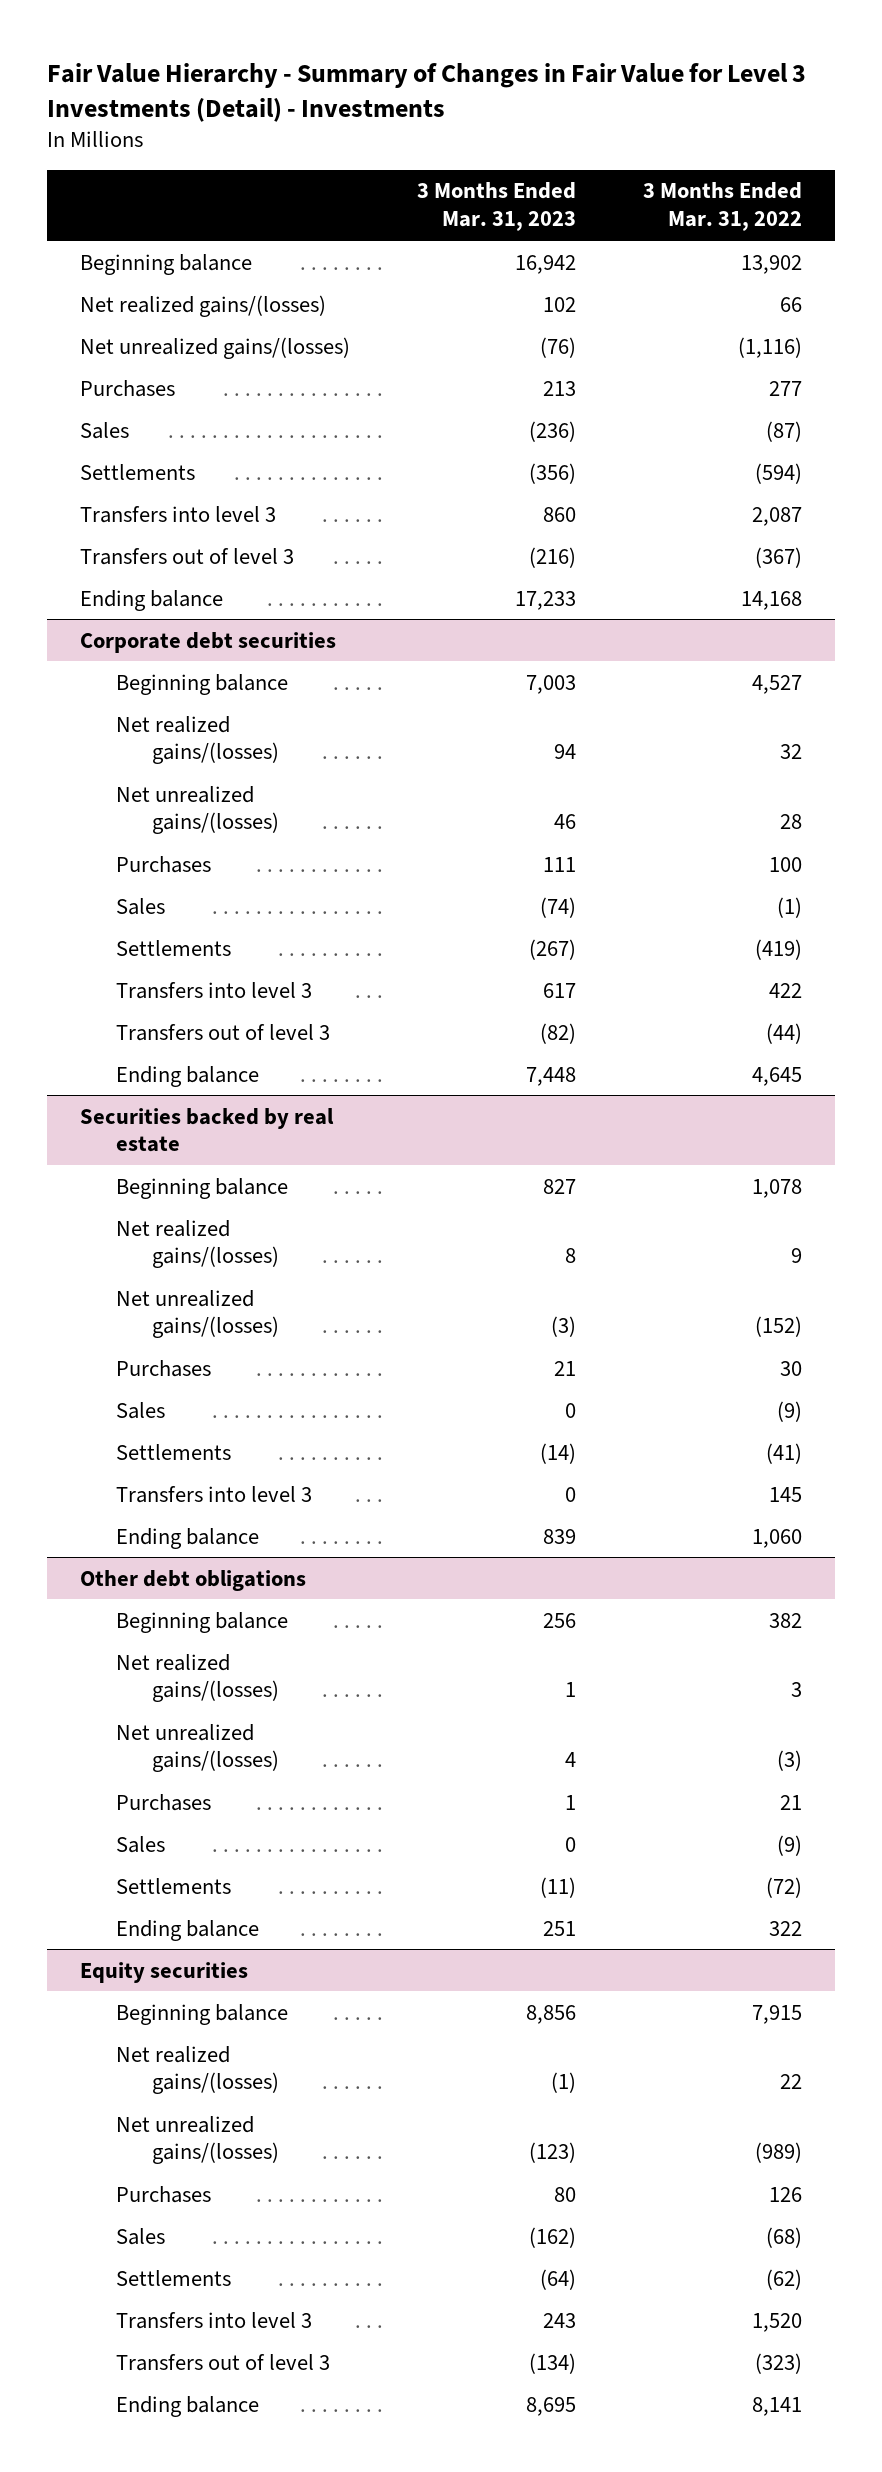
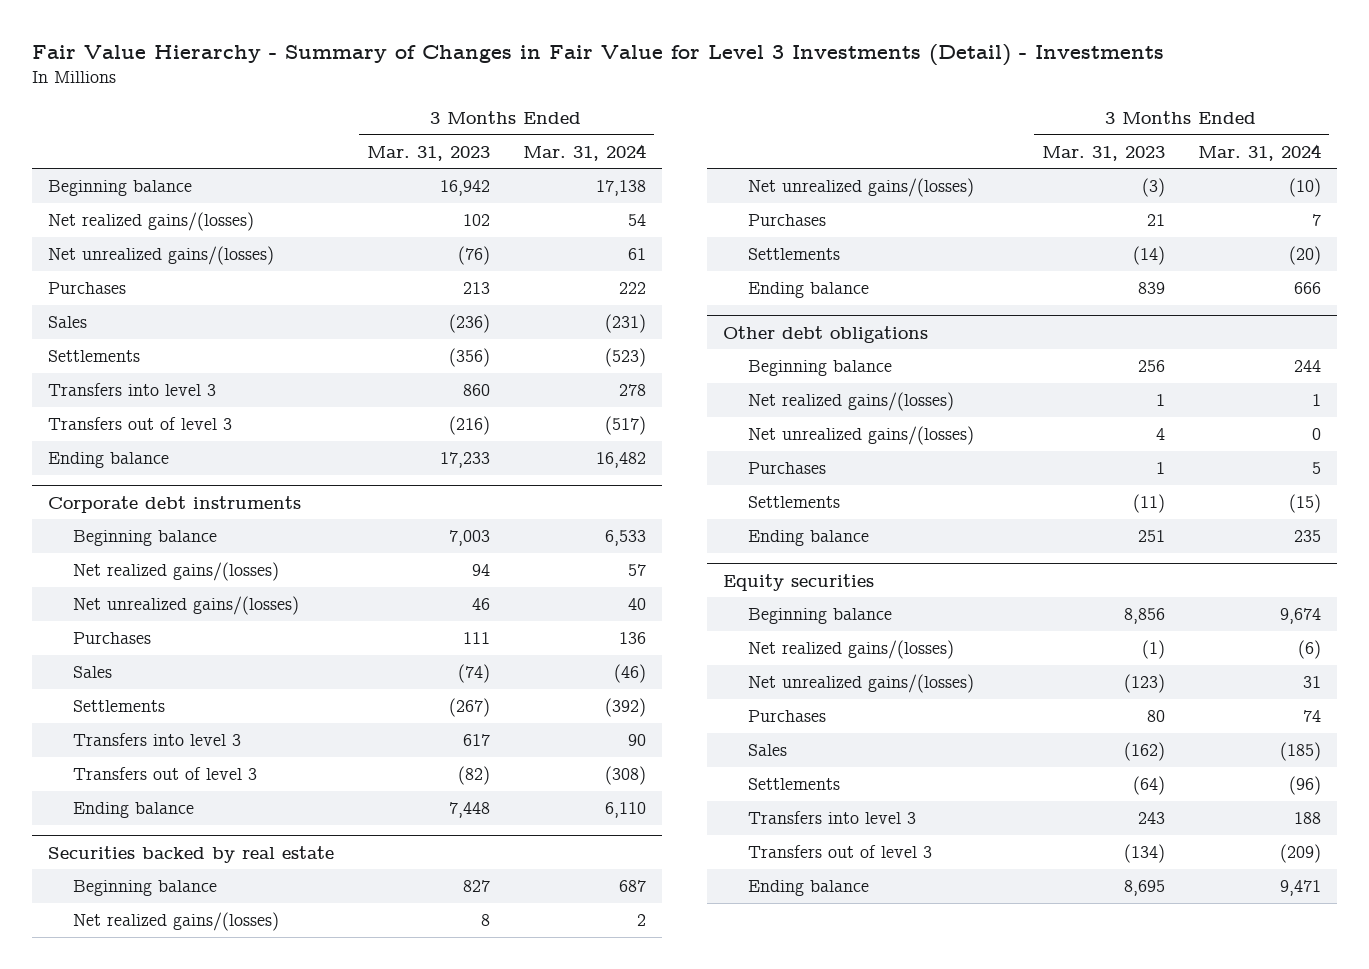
- | 3 Months Ended Mar. 31, 2023 | 3 Months Ended Mar. 31, 2022
+ | 3 Months Ended Mar. 31, 2023 | 3 Months Ended Mar. 31, 2024
- Corporate debt securities
+ Corporate debt instruments
@ Securities backed by real estate
- Sales | 0 | (9)
- Transfers into level 3 | 0 | 145
@ Other debt obligations
- Sales | 0 | (9)

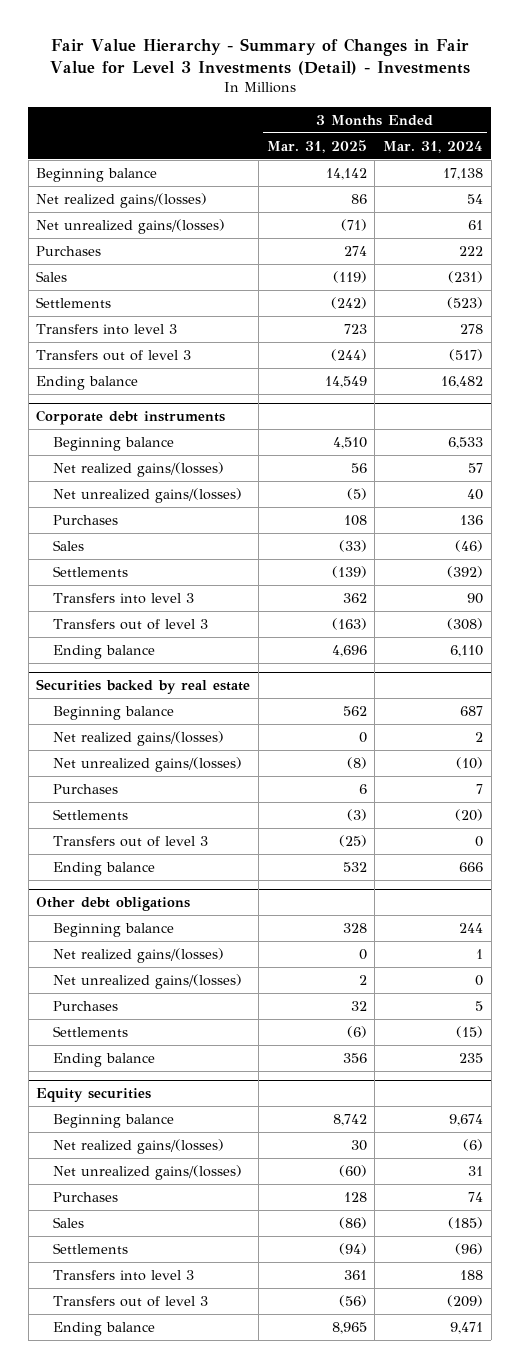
- | 3 Months Ended Mar. 31, 2023 | 3 Months Ended Mar. 31, 2024
+ | 3 Months Ended Mar. 31, 2025 | 3 Months Ended Mar. 31, 2024
@ Securities backed by real estate
+ Transfers out of level 3 | (25) | 0

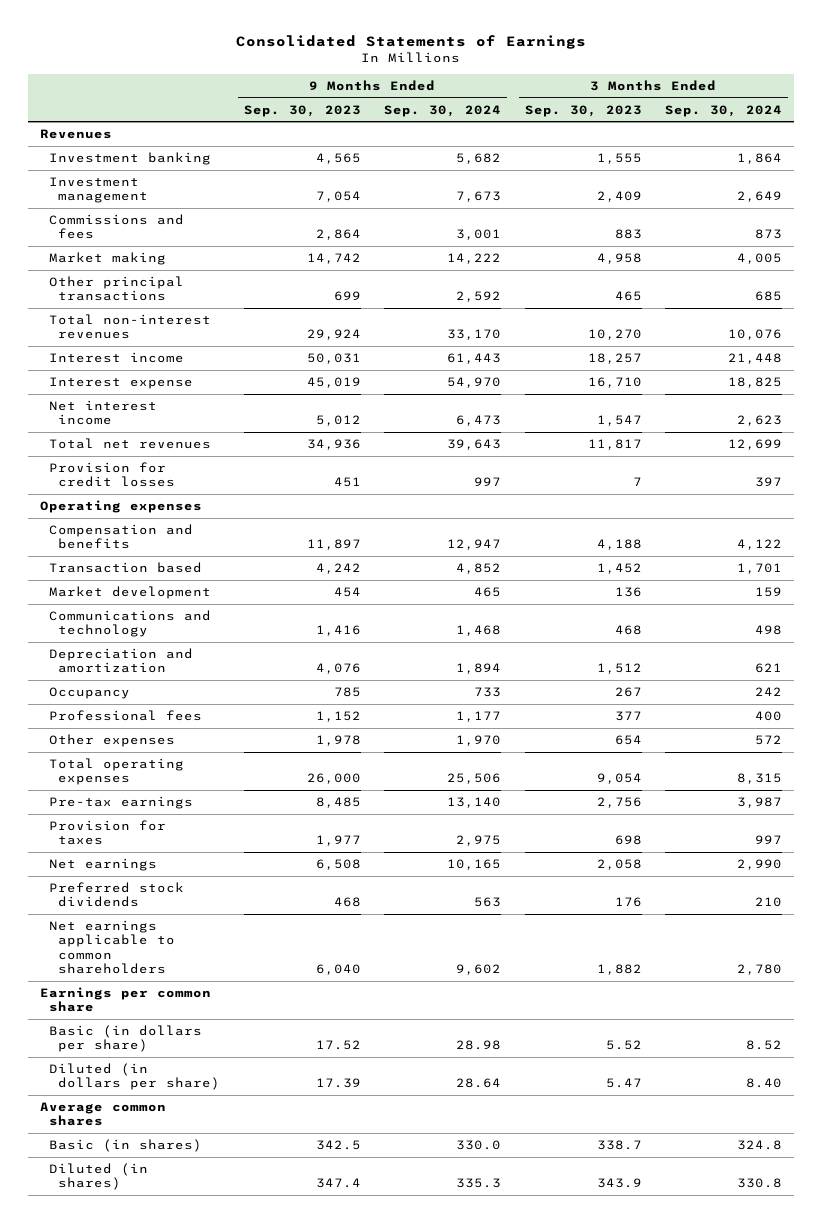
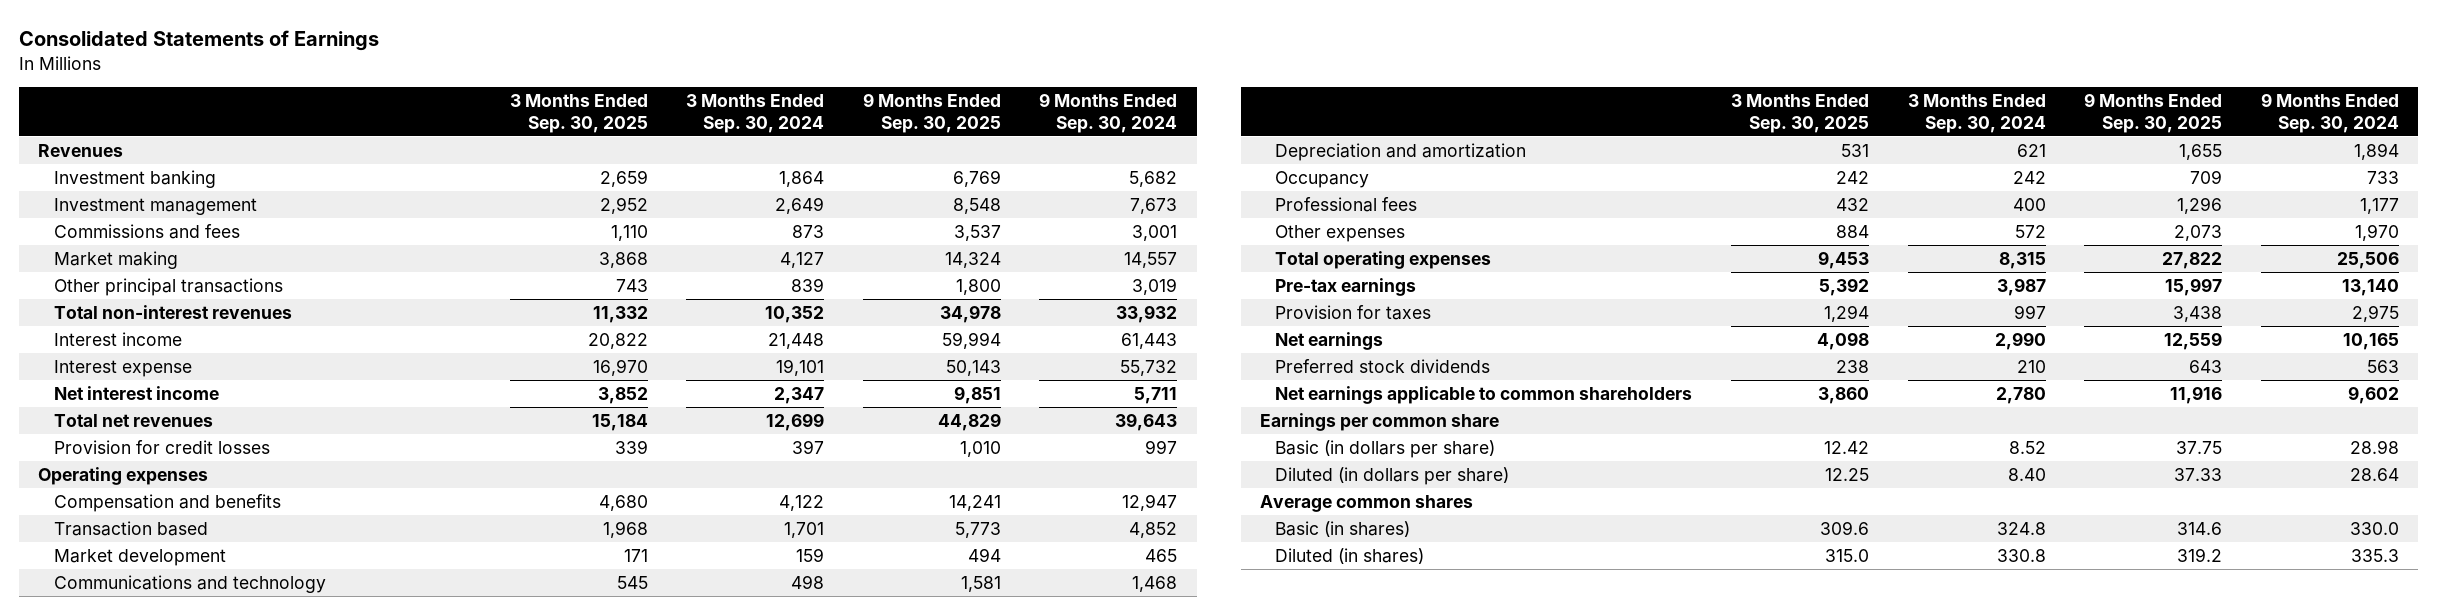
- | 9 Months Ended Sep. 30, 2023 | 9 Months Ended Sep. 30, 2024 | 3 Months Ended Sep. 30, 2023 | 3 Months Ended Sep. 30, 2024
+ | 3 Months Ended Sep. 30, 2025 | 3 Months Ended Sep. 30, 2024 | 9 Months Ended Sep. 30, 2025 | 9 Months Ended Sep. 30, 2024
- Market making | 14,742 | 14,222 | 4,958 | 4,005
- Other principal transactions | 699 | 2,592 | 465 | 685
- Total non-interest revenues | 29,924 | 33,170 | 10,270 | 10,076
+ Market making | 3,868 | 4,127 | 14,324 | 14,557
+ Other principal transactions | 743 | 839 | 1,800 | 3,019
+ Total non-interest revenues | 11,332 | 10,352 | 34,978 | 33,932
- Interest expense | 45,019 | 54,970 | 16,710 | 18,825
- Net interest income | 5,012 | 6,473 | 1,547 | 2,623
+ Interest expense | 16,970 | 19,101 | 50,143 | 55,732
+ Net interest income | 3,852 | 2,347 | 9,851 | 5,711

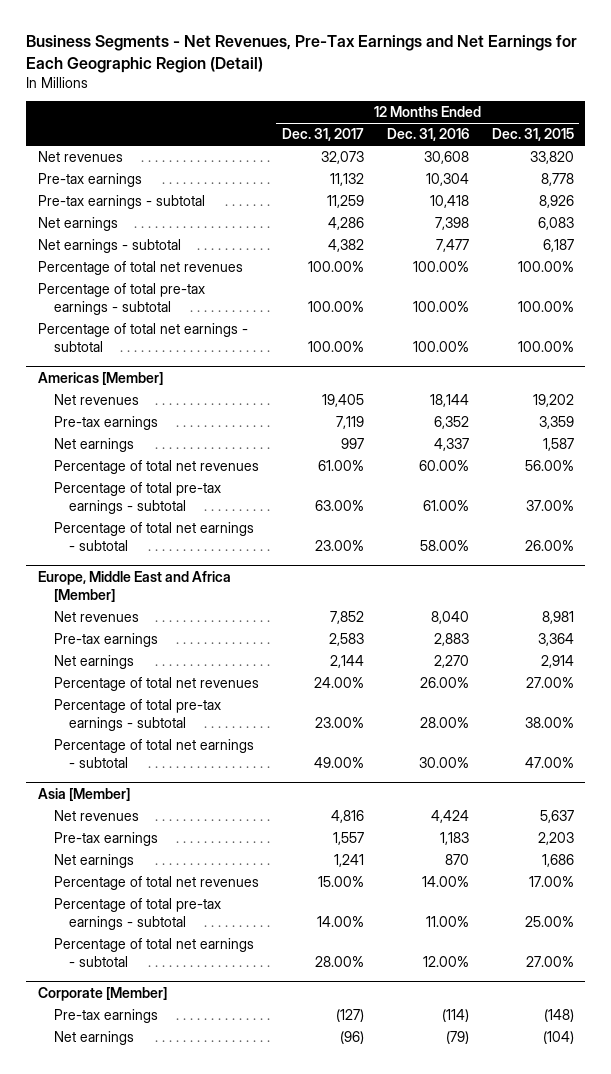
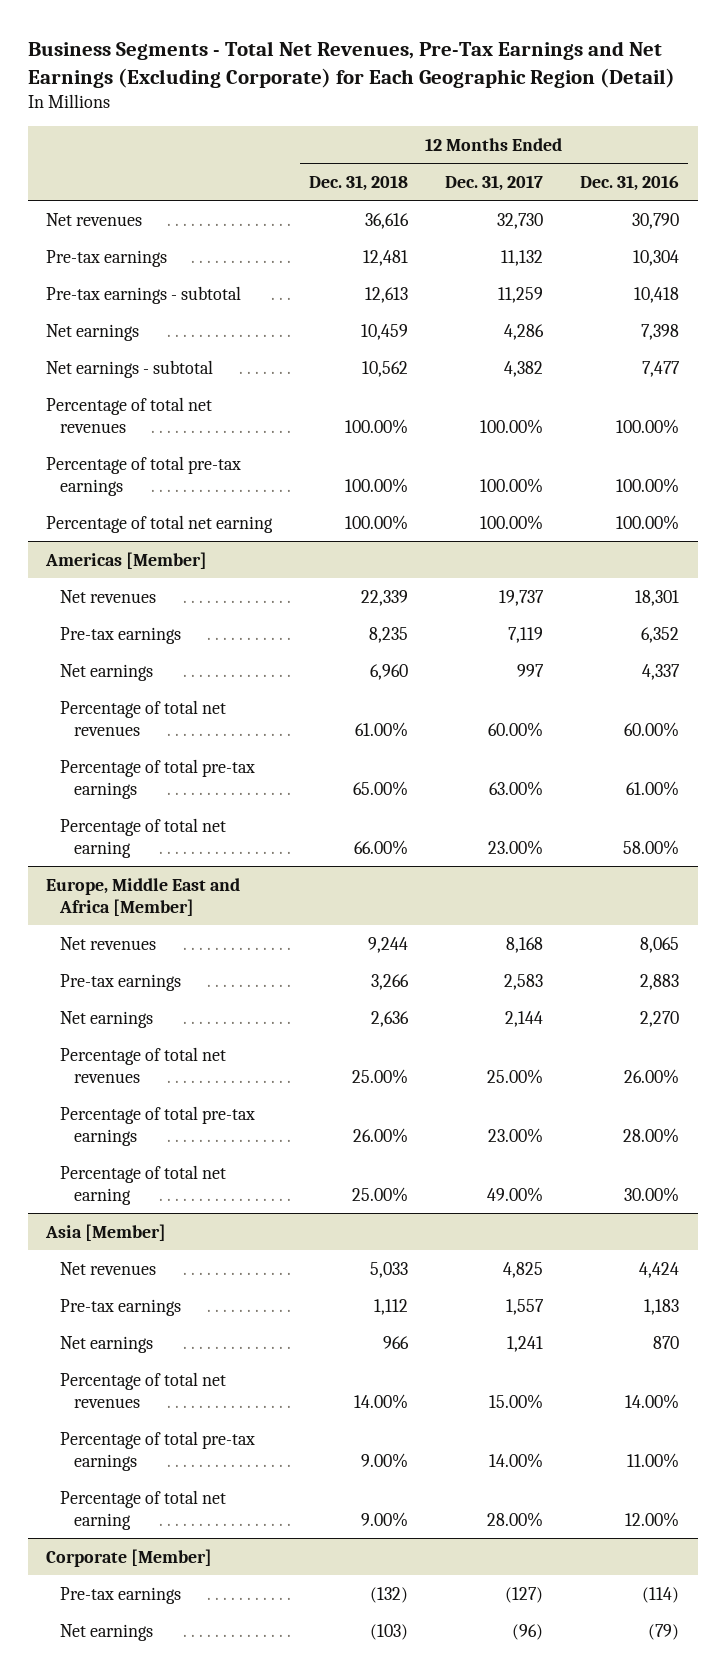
- Business Segments - Net Revenues, Pre-Tax Earnings and Net Earnings for Each Geographic Region (Detail)
+ Business Segments - Total Net Revenues, Pre-Tax Earnings and Net Earnings (Excluding Corporate) for Each Geographic Region (Detail)
- | 12 Months Ended Dec. 31, 2017 | 12 Months Ended Dec. 31, 2016 | 12 Months Ended Dec. 31, 2015
+ | 12 Months Ended Dec. 31, 2018 | 12 Months Ended Dec. 31, 2017 | 12 Months Ended Dec. 31, 2016
- Net revenues | 32,073 | 30,608 | 33,820
+ Net revenues | 36,616 | 32,730 | 30,790
- Percentage of total pre-tax earnings - subtotal | 100.00% | 100.00% | 100.00%
- Percentage of total net earnings - subtotal | 100.00% | 100.00% | 100.00%
+ Percentage of total pre-tax earnings | 100.00% | 100.00% | 100.00%
+ Percentage of total net earning | 100.00% | 100.00% | 100.00%
@ Americas [Member]
- Net revenues | 19,405 | 18,144 | 19,202
+ Net revenues | 22,339 | 19,737 | 18,301
- Percentage of total net revenues | 61.00% | 60.00% | 56.00%
- Percentage of total pre-tax earnings - subtotal | 63.00% | 61.00% | 37.00%
- Percentage of total net earnings - subtotal | 23.00% | 58.00% | 26.00%
+ Percentage of total net revenues | 61.00% | 60.00% | 60.00%
+ Percentage of total pre-tax earnings | 65.00% | 63.00% | 61.00%
+ Percentage of total net earning | 66.00% | 23.00% | 58.00%
@ Europe, Middle East and Africa [Member]
- Net revenues | 7,852 | 8,040 | 8,981
+ Net revenues | 9,244 | 8,168 | 8,065
- Percentage of total net revenues | 24.00% | 26.00% | 27.00%
- Percentage of total pre-tax earnings - subtotal | 23.00% | 28.00% | 38.00%
- Percentage of total net earnings - subtotal | 49.00% | 30.00% | 47.00%
+ Percentage of total net revenues | 25.00% | 25.00% | 26.00%
+ Percentage of total pre-tax earnings | 26.00% | 23.00% | 28.00%
+ Percentage of total net earning | 25.00% | 49.00% | 30.00%
@ Asia [Member]
- Net revenues | 4,816 | 4,424 | 5,637
+ Net revenues | 5,033 | 4,825 | 4,424
- Percentage of total pre-tax earnings - subtotal | 14.00% | 11.00% | 25.00%
- Percentage of total net earnings - subtotal | 28.00% | 12.00% | 27.00%
+ Percentage of total pre-tax earnings | 9.00% | 14.00% | 11.00%
+ Percentage of total net earning | 9.00% | 28.00% | 12.00%

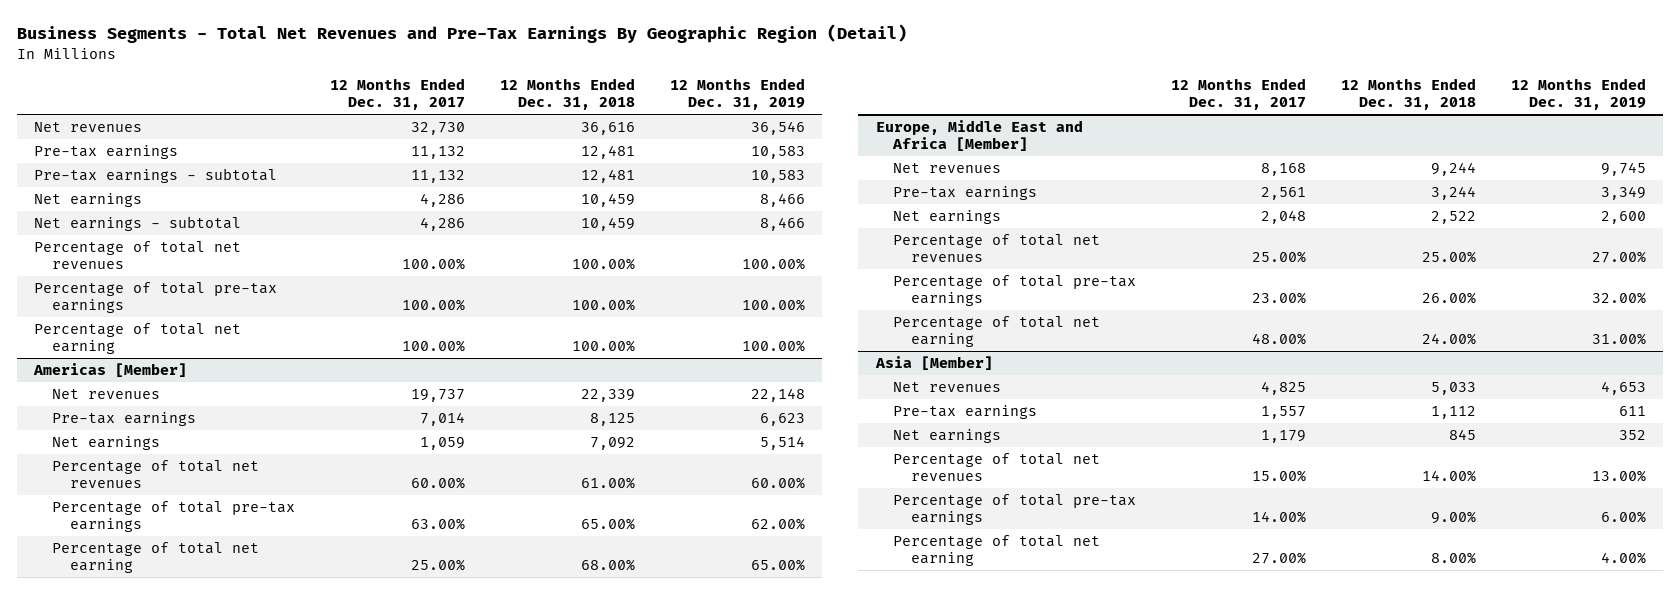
- Business Segments - Total Net Revenues, Pre-Tax Earnings and Net Earnings (Excluding Corporate) for Each Geographic Region (Detail)
+ Business Segments - Total Net Revenues and Pre-Tax Earnings By Geographic Region (Detail)
- | 12 Months Ended Dec. 31, 2018 | 12 Months Ended Dec. 31, 2017 | 12 Months Ended Dec. 31, 2016
+ | 12 Months Ended Dec. 31, 2017 | 12 Months Ended Dec. 31, 2018 | 12 Months Ended Dec. 31, 2019
- Pre-tax earnings - subtotal | 12,613 | 11,259 | 10,418
+ Pre-tax earnings - subtotal | 11,132 | 12,481 | 10,583
- Net earnings - subtotal | 10,562 | 4,382 | 7,477
+ Net earnings - subtotal | 4,286 | 10,459 | 8,466
@ Americas [Member]
- Pre-tax earnings | 8,235 | 7,119 | 6,352
- Net earnings | 6,960 | 997 | 4,337
+ Pre-tax earnings | 7,014 | 8,125 | 6,623
+ Net earnings | 1,059 | 7,092 | 5,514
- Percentage of total net earning | 66.00% | 23.00% | 58.00%
+ Percentage of total net earning | 25.00% | 68.00% | 65.00%
@ Europe, Middle East and Africa [Member]
- Pre-tax earnings | 3,266 | 2,583 | 2,883
- Net earnings | 2,636 | 2,144 | 2,270
+ Pre-tax earnings | 2,561 | 3,244 | 3,349
+ Net earnings | 2,048 | 2,522 | 2,600
- Percentage of total net earning | 25.00% | 49.00% | 30.00%
+ Percentage of total net earning | 48.00% | 24.00% | 31.00%
@ Asia [Member]
- Net earnings | 966 | 1,241 | 870
+ Net earnings | 1,179 | 845 | 352
- Percentage of total net earning | 9.00% | 28.00% | 12.00%
- Corporate [Member]
- Pre-tax earnings | (132) | (127) | (114)
- Net earnings | (103) | (96) | (79)
@ Asia [Member]
+ Percentage of total net earning | 27.00% | 8.00% | 4.00%

